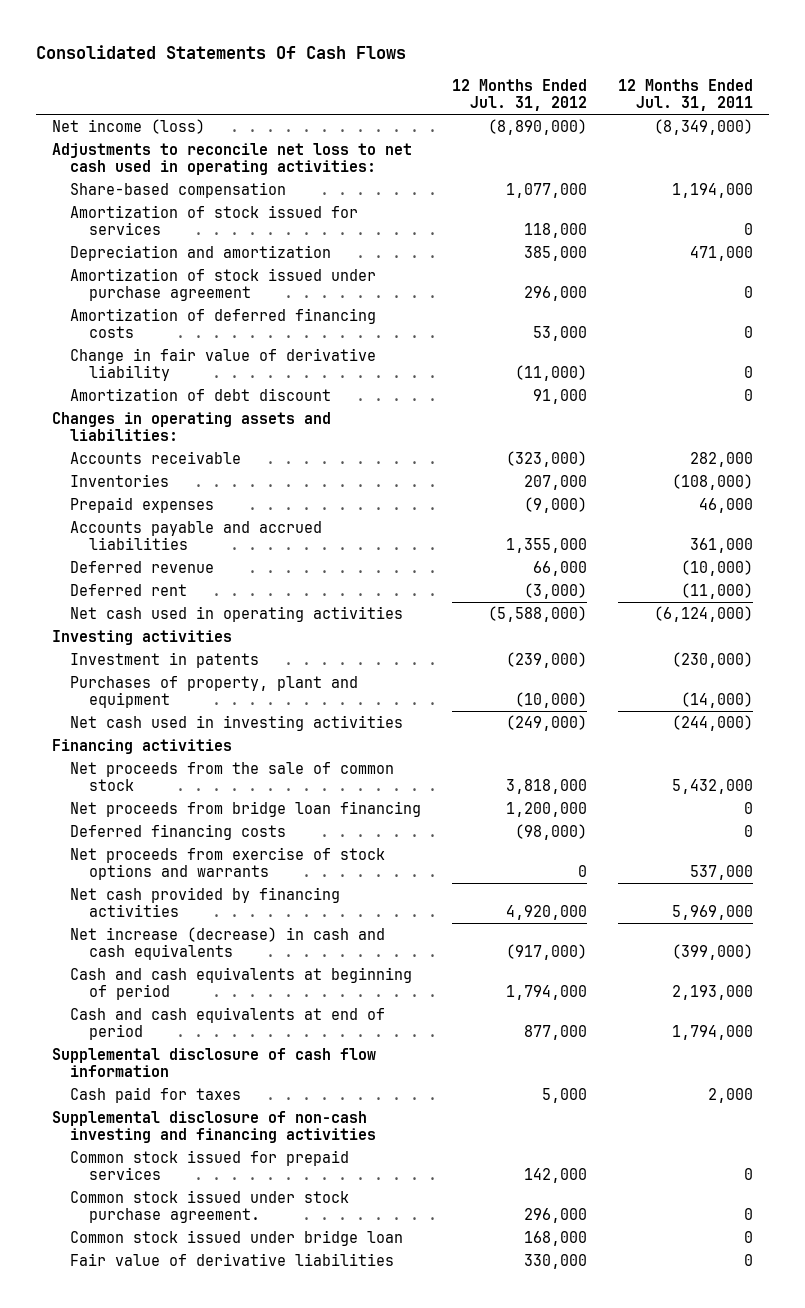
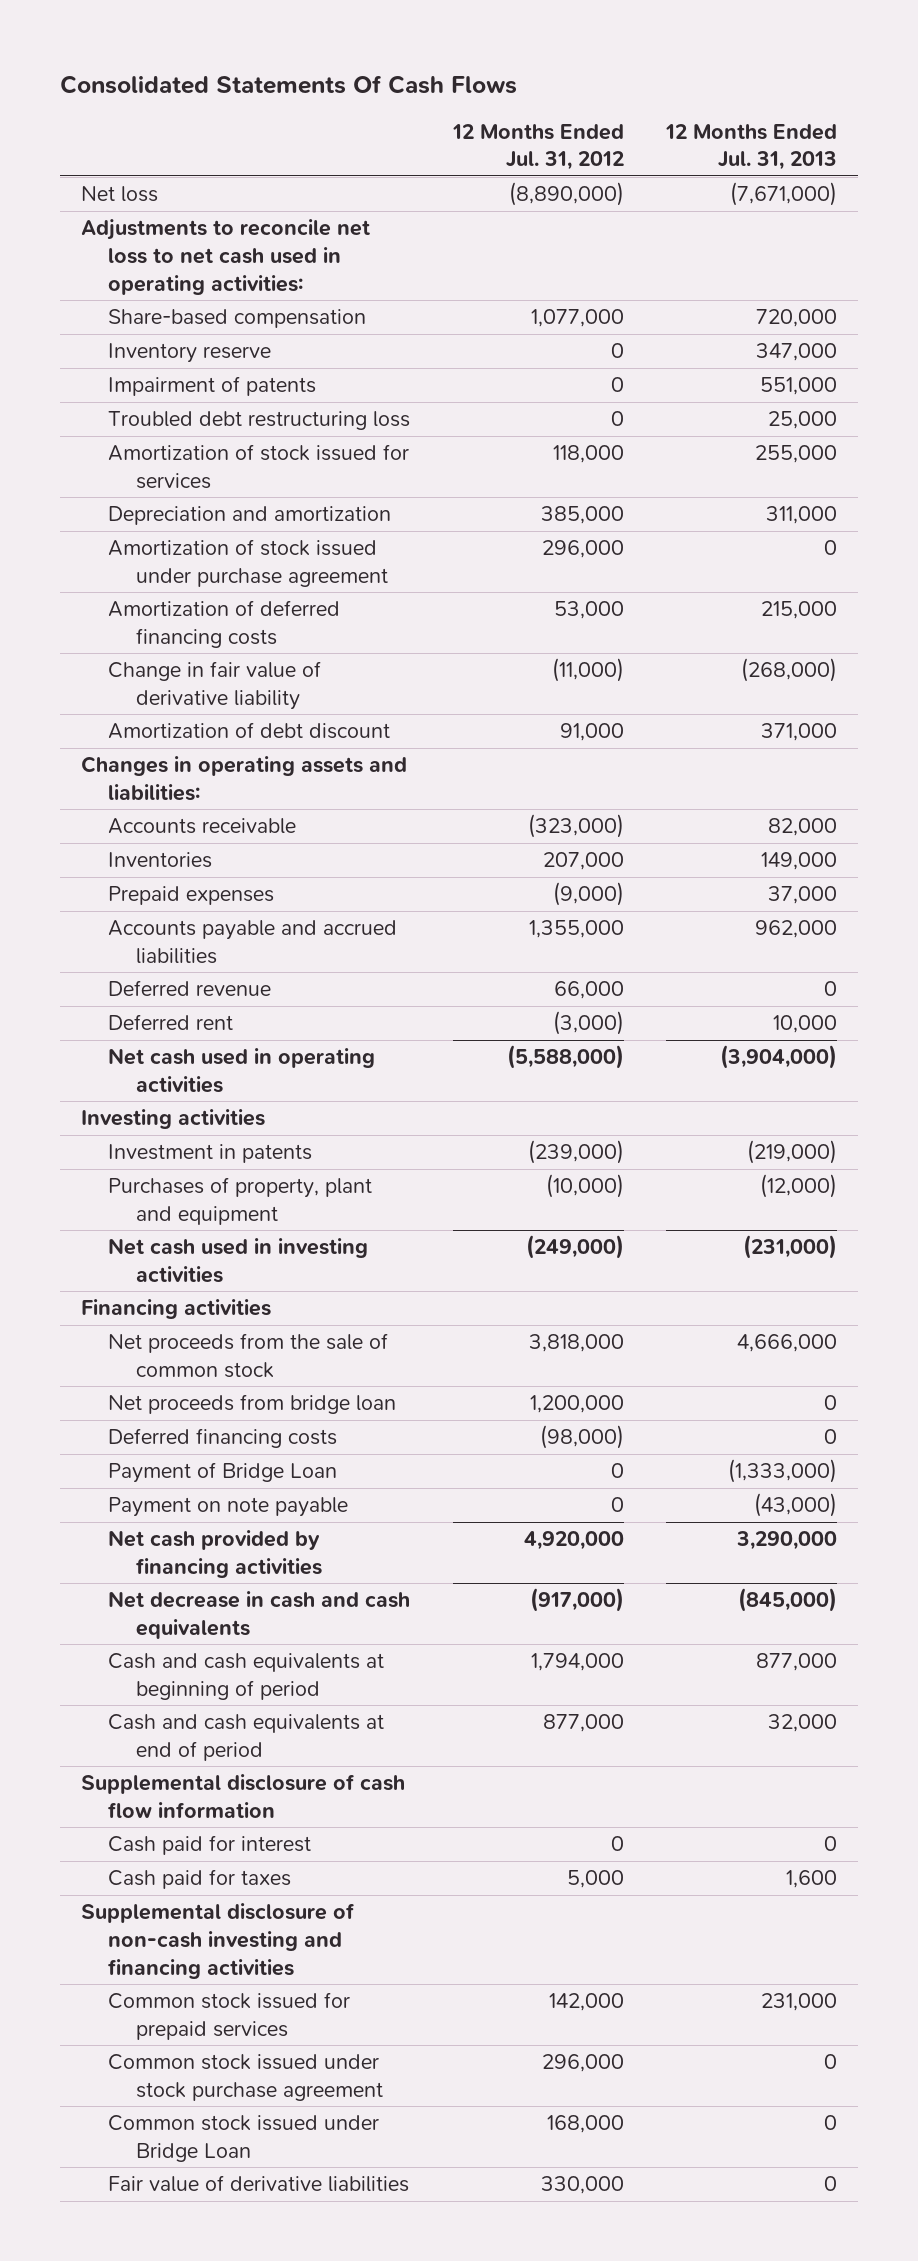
- | 12 Months Ended Jul. 31, 2012 | 12 Months Ended Jul. 31, 2011
+ | 12 Months Ended Jul. 31, 2012 | 12 Months Ended Jul. 31, 2013
- Net income (loss) | (8,890,000) | (8,349,000)
+ Net loss | (8,890,000) | (7,671,000)
+ Inventory reserve | 0 | 347,000
+ Impairment of patents | 0 | 551,000
+ Troubled debt restructuring loss | 0 | 25,000
- Net proceeds from bridge loan financing | 1,200,000 | 0
+ Net proceeds from bridge loan | 1,200,000 | 0
- Net proceeds from exercise of stock options and warrants | 0 | 537,000
+ Payment of Bridge Loan | 0 | (1,333,000)
+ Payment on note payable | 0 | (43,000)
- Net increase (decrease) in cash and cash equivalents | (917,000) | (399,000)
+ Net decrease in cash and cash equivalents | (917,000) | (845,000)
+ Cash paid for interest | 0 | 0
- Common stock issued under stock purchase agreement. | 296,000 | 0
- Common stock issued under bridge loan | 168,000 | 0
+ Common stock issued under stock purchase agreement | 296,000 | 0
+ Common stock issued under Bridge Loan | 168,000 | 0

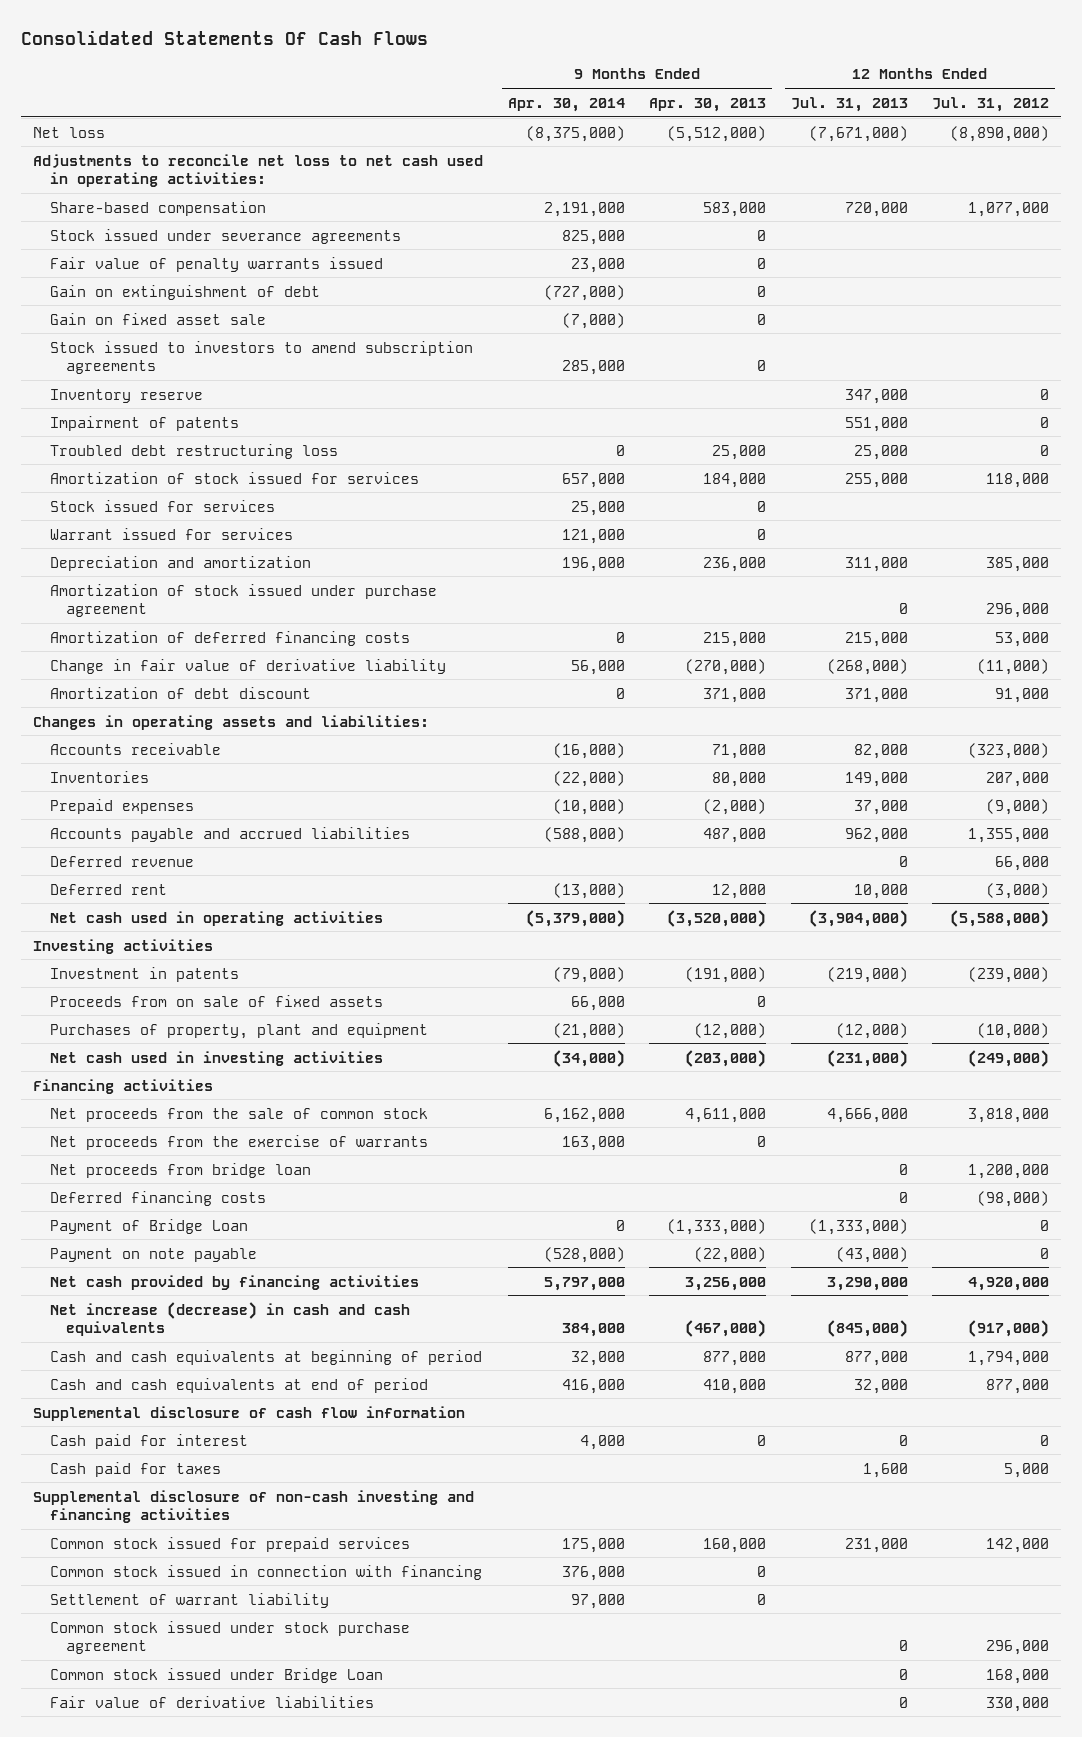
- | 12 Months Ended Jul. 31, 2012 | 12 Months Ended Jul. 31, 2013
+ | 9 Months Ended Apr. 30, 2014 | 9 Months Ended Apr. 30, 2013 | 12 Months Ended Jul. 31, 2013 | 12 Months Ended Jul. 31, 2012
+ Stock issued under severance agreements | 825,000 | 0 | |
+ Fair value of penalty warrants issued | 23,000 | 0 | |
+ Gain on extinguishment of debt | (727,000) | 0 | |
+ Gain on fixed asset sale | (7,000) | 0 | |
+ Stock issued to investors to amend subscription agreements | 285,000 | 0 | |
+ Stock issued for services | 25,000 | 0 | |
+ Warrant issued for services | 121,000 | 0 | |
+ Proceeds from on sale of fixed assets | 66,000 | 0 | |
+ Net proceeds from the exercise of warrants | 163,000 | 0 | |
- Net decrease in cash and cash equivalents | (917,000) | (845,000)
+ Net increase (decrease) in cash and cash equivalents | 384,000 | (467,000) | (845,000) | (917,000)
+ Common stock issued in connection with financing | 376,000 | 0 | |
+ Settlement of warrant liability | 97,000 | 0 | |

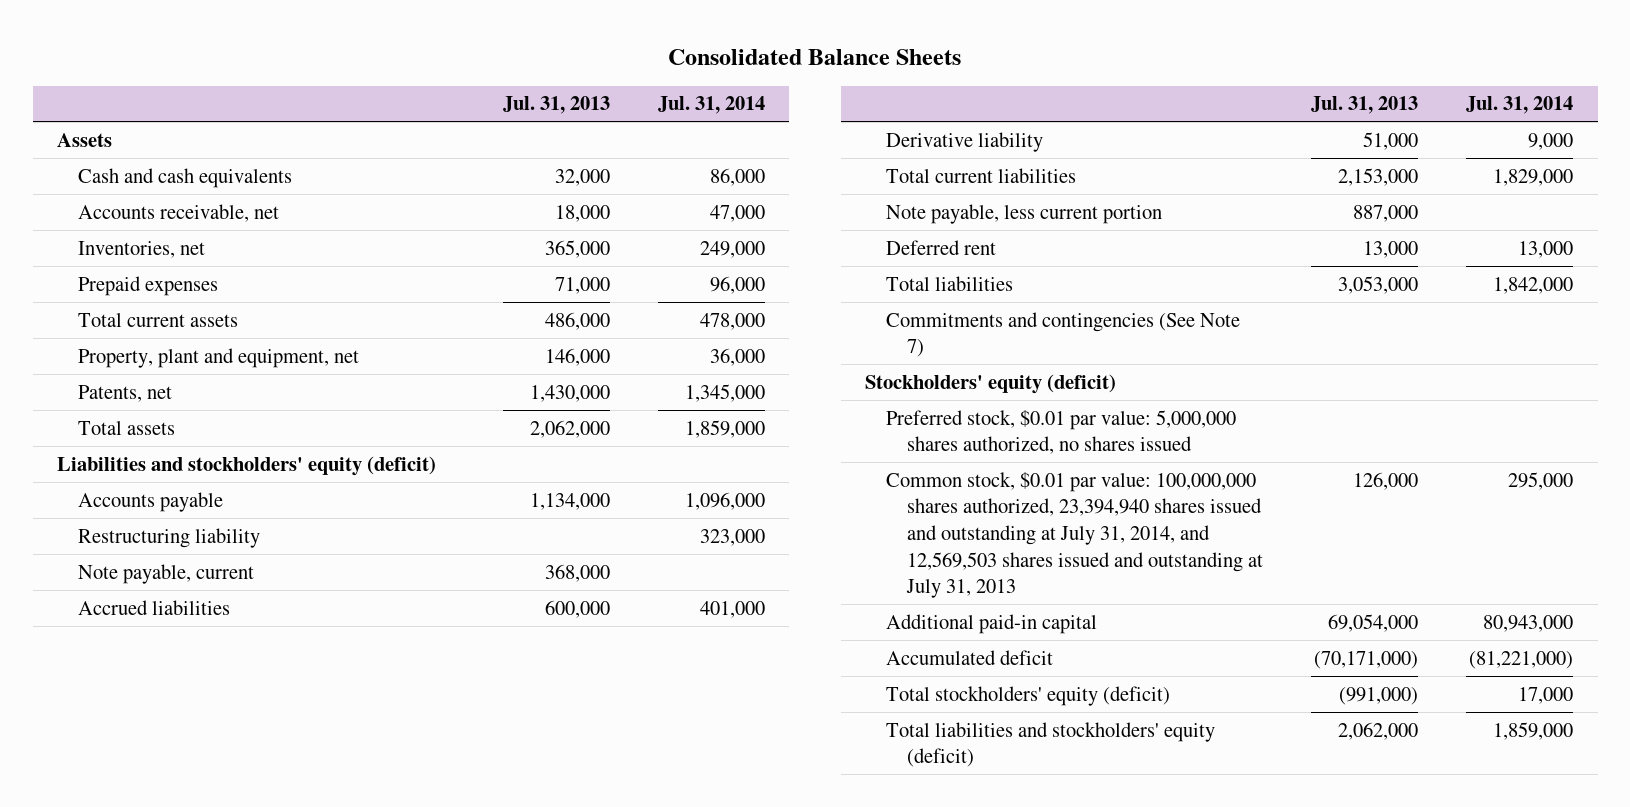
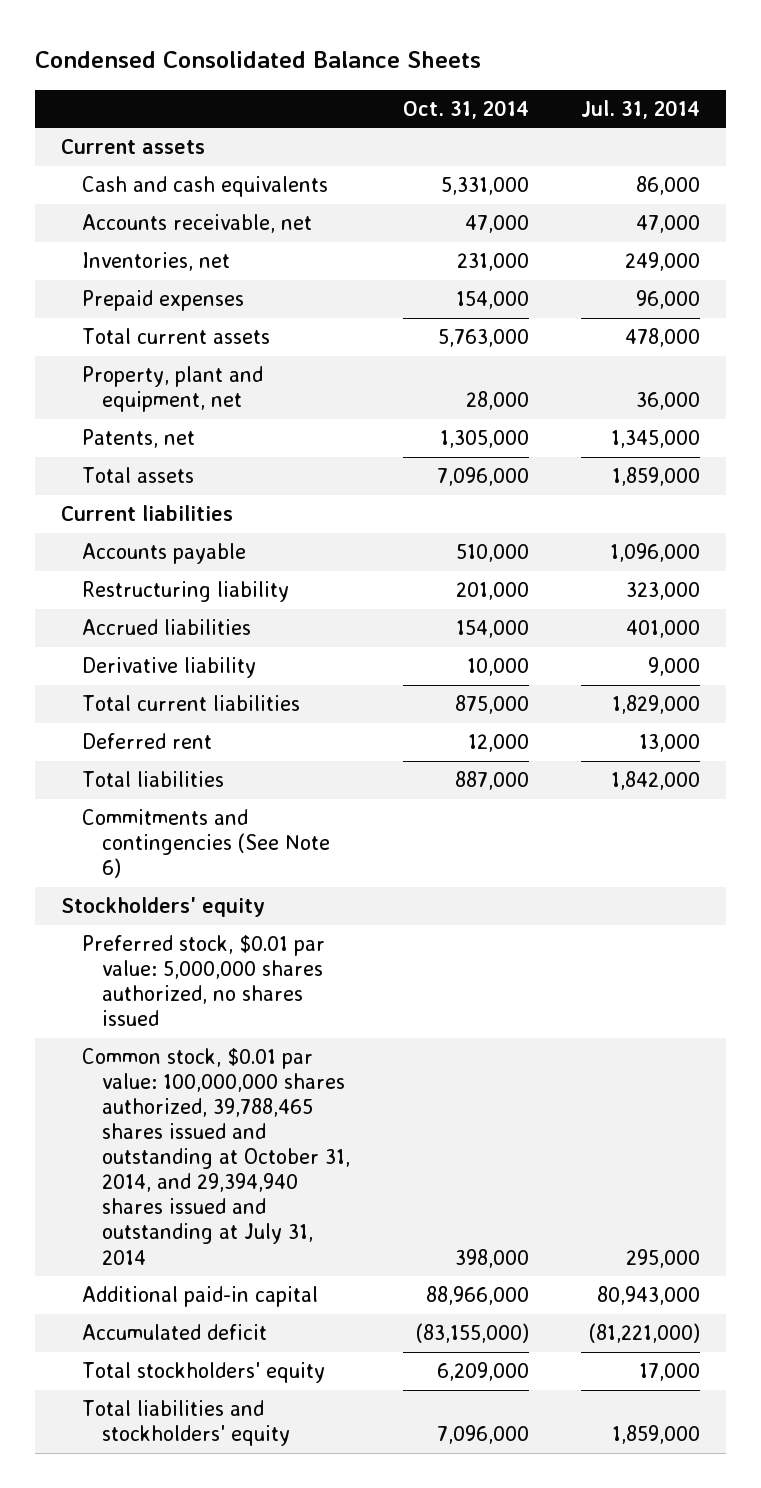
- Consolidated Balance Sheets
+ Condensed Consolidated Balance Sheets
- | Jul. 31, 2013 | Jul. 31, 2014
+ | Oct. 31, 2014 | Jul. 31, 2014
- Assets
+ Current assets
- Liabilities and stockholders' equity (deficit)
+ Current liabilities
- Note payable, current | 368,000 |
- Note payable, less current portion | 887,000 |
- Commitments and contingencies (See Note 7)
- Stockholders' equity (deficit)
+ Commitments and contingencies (See Note 6)
+ Stockholders' equity
- Common stock, $0.01 par value: 100,000,000 shares authorized, 23,394,940 shares issued and outstanding at July 31, 2014, and 12,569,503 shares issued and outstanding at July 31, 2013 | 126,000 | 295,000
+ Common stock, $0.01 par value: 100,000,000 shares authorized, 39,788,465 shares issued and outstanding at October 31, 2014, and 29,394,940 shares issued and outstanding at July 31, 2014 | 398,000 | 295,000
- Total stockholders' equity (deficit) | (991,000) | 17,000
- Total liabilities and stockholders' equity (deficit) | 2,062,000 | 1,859,000
+ Total stockholders' equity | 6,209,000 | 17,000
+ Total liabilities and stockholders' equity | 7,096,000 | 1,859,000

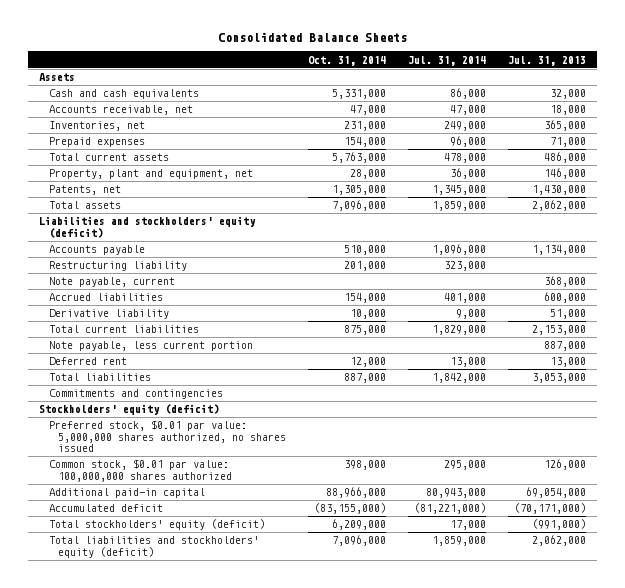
- Condensed Consolidated Balance Sheets
+ Consolidated Balance Sheets
- | Oct. 31, 2014 | Jul. 31, 2014
+ | Oct. 31, 2014 | Jul. 31, 2014 | Jul. 31, 2013
- Current assets
+ Assets
- Current liabilities
+ Liabilities and stockholders' equity (deficit)
+ Note payable, current | | | 368,000
+ Note payable, less current portion | | | 887,000
- Commitments and contingencies (See Note 6)
- Stockholders' equity
+ Commitments and contingencies
+ Stockholders' equity (deficit)
- Common stock, $0.01 par value: 100,000,000 shares authorized, 39,788,465 shares issued and outstanding at October 31, 2014, and 29,394,940 shares issued and outstanding at July 31, 2014 | 398,000 | 295,000
+ Common stock, $0.01 par value: 100,000,000 shares authorized | 398,000 | 295,000 | 126,000
- Total stockholders' equity | 6,209,000 | 17,000
- Total liabilities and stockholders' equity | 7,096,000 | 1,859,000
+ Total stockholders' equity (deficit) | 6,209,000 | 17,000 | (991,000)
+ Total liabilities and stockholders' equity (deficit) | 7,096,000 | 1,859,000 | 2,062,000

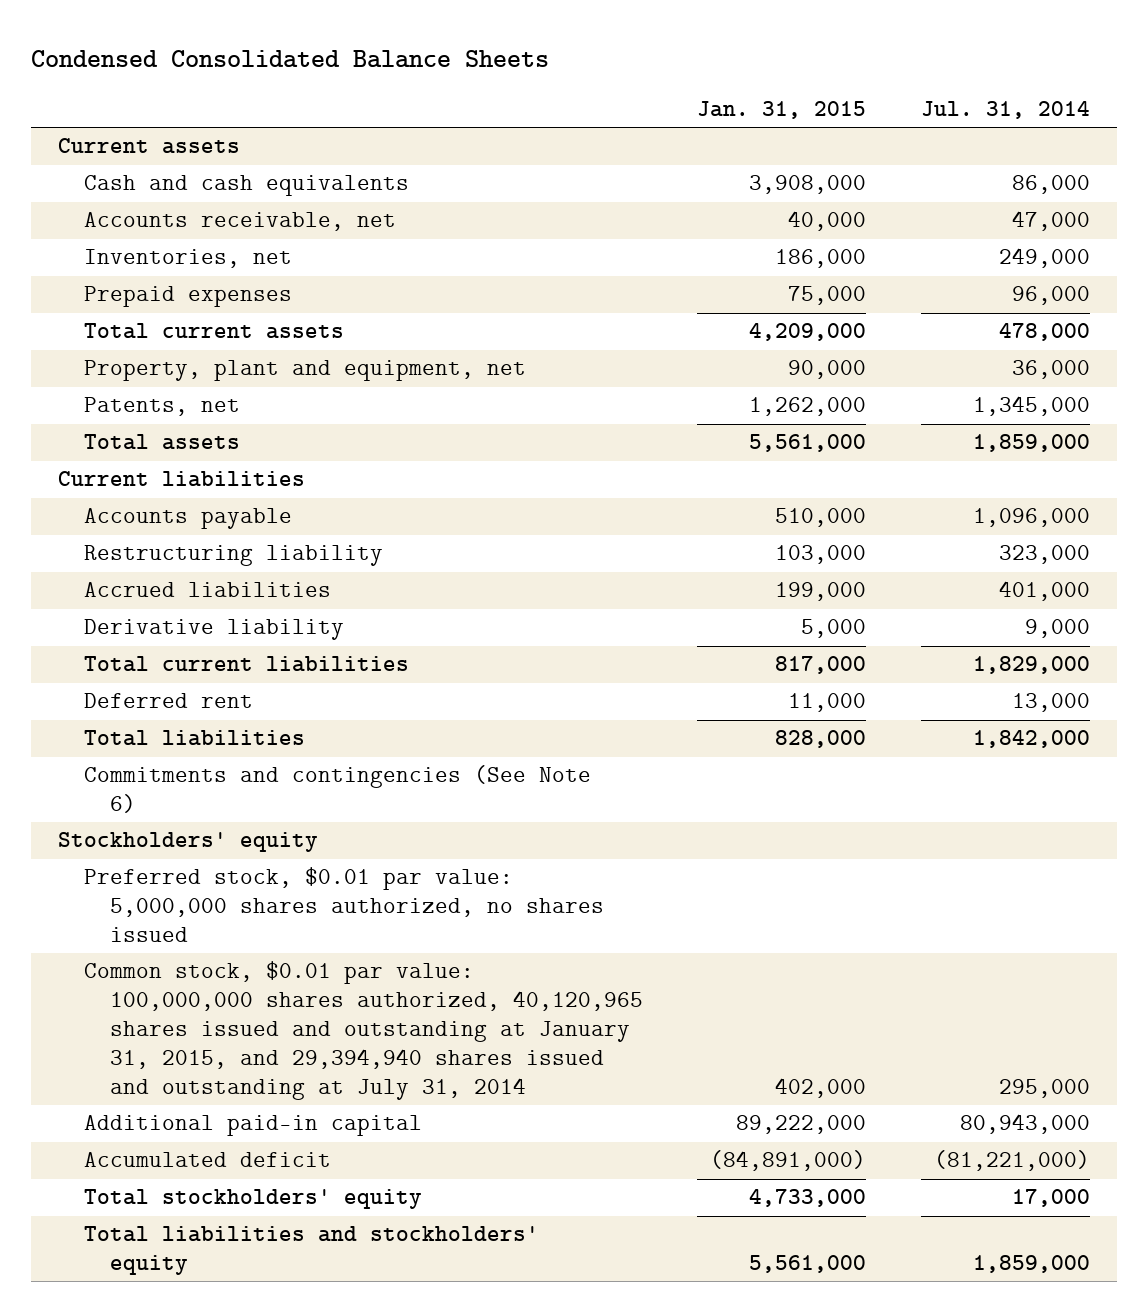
- Consolidated Balance Sheets
+ Condensed Consolidated Balance Sheets
- | Oct. 31, 2014 | Jul. 31, 2014 | Jul. 31, 2013
+ | Jan. 31, 2015 | Jul. 31, 2014
- Assets
+ Current assets
- Liabilities and stockholders' equity (deficit)
+ Current liabilities
- Note payable, current | | | 368,000
- Note payable, less current portion | | | 887,000
- Commitments and contingencies
- Stockholders' equity (deficit)
+ Commitments and contingencies (See Note 6)
+ Stockholders' equity
- Common stock, $0.01 par value: 100,000,000 shares authorized | 398,000 | 295,000 | 126,000
+ Common stock, $0.01 par value: 100,000,000 shares authorized, 40,120,965 shares issued and outstanding at January 31, 2015, and 29,394,940 shares issued and outstanding at July 31, 2014 | 402,000 | 295,000
- Total stockholders' equity (deficit) | 6,209,000 | 17,000 | (991,000)
- Total liabilities and stockholders' equity (deficit) | 7,096,000 | 1,859,000 | 2,062,000
+ Total stockholders' equity | 4,733,000 | 17,000
+ Total liabilities and stockholders' equity | 5,561,000 | 1,859,000

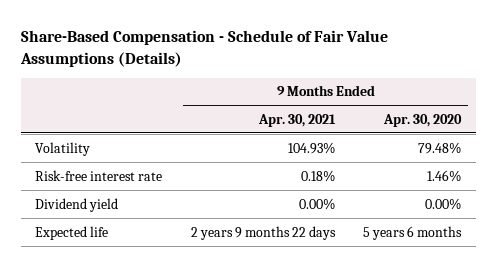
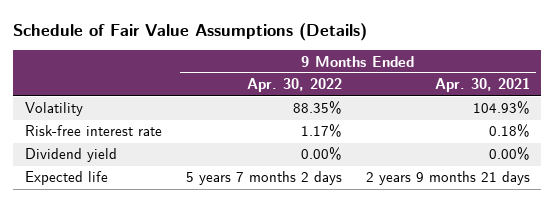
- Share-Based Compensation - Schedule of Fair Value Assumptions (Details)
+ Schedule of Fair Value Assumptions (Details)
- | 9 Months Ended Apr. 30, 2021 | 9 Months Ended Apr. 30, 2020
+ | 9 Months Ended Apr. 30, 2022 | 9 Months Ended Apr. 30, 2021
- Expected life | 2 years 9 months 22 days | 5 years 6 months
+ Expected life | 5 years 7 months 2 days | 2 years 9 months 21 days

